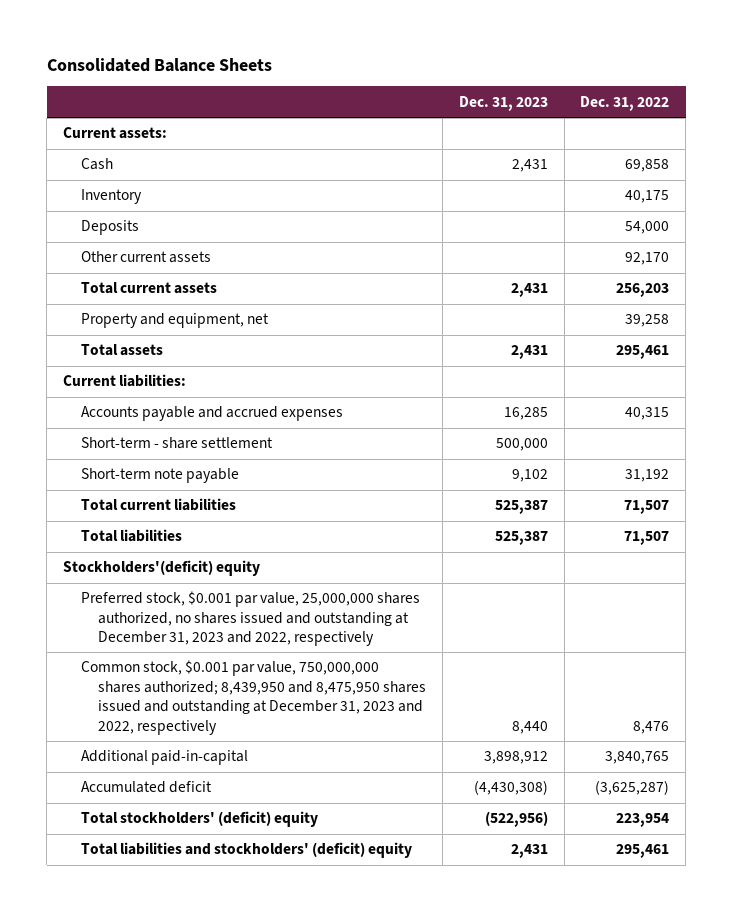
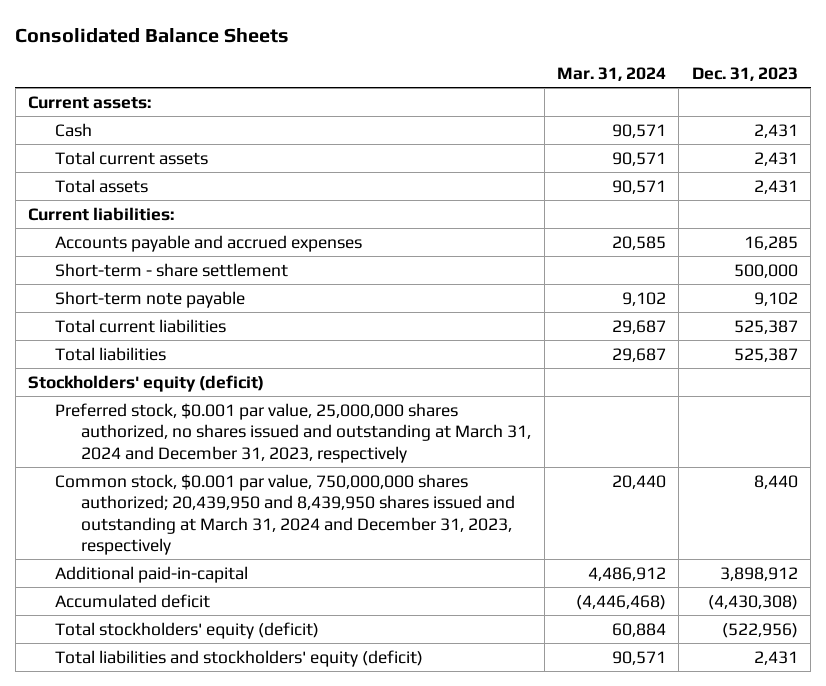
- | Dec. 31, 2023 | Dec. 31, 2022
+ | Mar. 31, 2024 | Dec. 31, 2023
- Inventory | | 40,175
- Deposits | | 54,000
- Other current assets | | 92,170
- Property and equipment, net | | 39,258
- Stockholders'(deficit) equity
- Preferred stock, $0.001 par value, 25,000,000 shares authorized, no shares issued and outstanding at December 31, 2023 and 2022, respectively
- Common stock, $0.001 par value, 750,000,000 shares authorized; 8,439,950 and 8,475,950 shares issued and outstanding at December 31, 2023 and 2022, respectively | 8,440 | 8,476
+ Stockholders' equity (deficit)
+ Preferred stock, $0.001 par value, 25,000,000 shares authorized, no shares issued and outstanding at March 31, 2024 and December 31, 2023, respectively
+ Common stock, $0.001 par value, 750,000,000 shares authorized; 20,439,950 and 8,439,950 shares issued and outstanding at March 31, 2024 and December 31, 2023, respectively | 20,440 | 8,440
- Total stockholders' (deficit) equity | (522,956) | 223,954
- Total liabilities and stockholders' (deficit) equity | 2,431 | 295,461
+ Total stockholders' equity (deficit) | 60,884 | (522,956)
+ Total liabilities and stockholders' equity (deficit) | 90,571 | 2,431

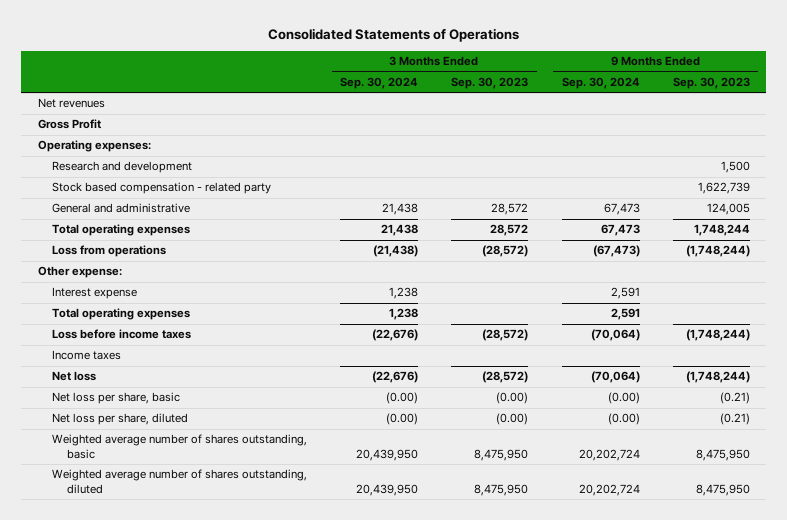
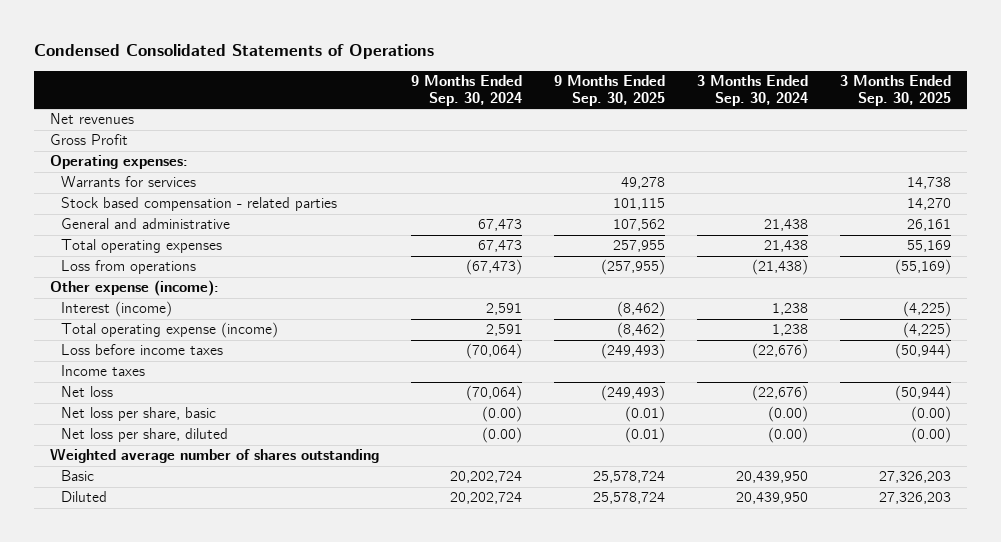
- Consolidated Statements of Operations
+ Condensed Consolidated Statements of Operations
- | 3 Months Ended Sep. 30, 2024 | 3 Months Ended Sep. 30, 2023 | 9 Months Ended Sep. 30, 2024 | 9 Months Ended Sep. 30, 2023
+ | 9 Months Ended Sep. 30, 2024 | 9 Months Ended Sep. 30, 2025 | 3 Months Ended Sep. 30, 2024 | 3 Months Ended Sep. 30, 2025
- Research and development | | | | 1,500
- Stock based compensation - related party | | | | 1,622,739
+ Warrants for services | | 49,278 | | 14,738
+ Stock based compensation - related parties | | 101,115 | | 14,270
- Other expense:
- Interest expense | 1,238 | | 2,591 |
- Total operating expenses | 1,238 | | 2,591 |
+ Other expense (income):
+ Interest (income) | 2,591 | (8,462) | 1,238 | (4,225)
+ Total operating expense (income) | 2,591 | (8,462) | 1,238 | (4,225)
- Weighted average number of shares outstanding, basic | 20,439,950 | 8,475,950 | 20,202,724 | 8,475,950
- Weighted average number of shares outstanding, diluted | 20,439,950 | 8,475,950 | 20,202,724 | 8,475,950
+ Weighted average number of shares outstanding
+ Basic | 20,202,724 | 25,578,724 | 20,439,950 | 27,326,203
+ Diluted | 20,202,724 | 25,578,724 | 20,439,950 | 27,326,203

